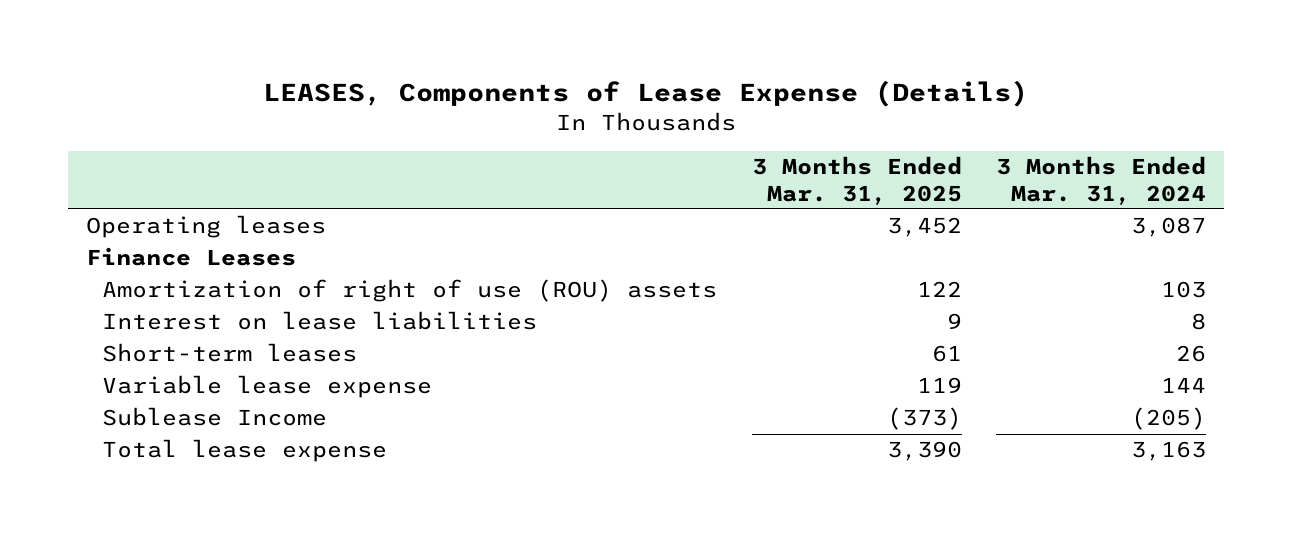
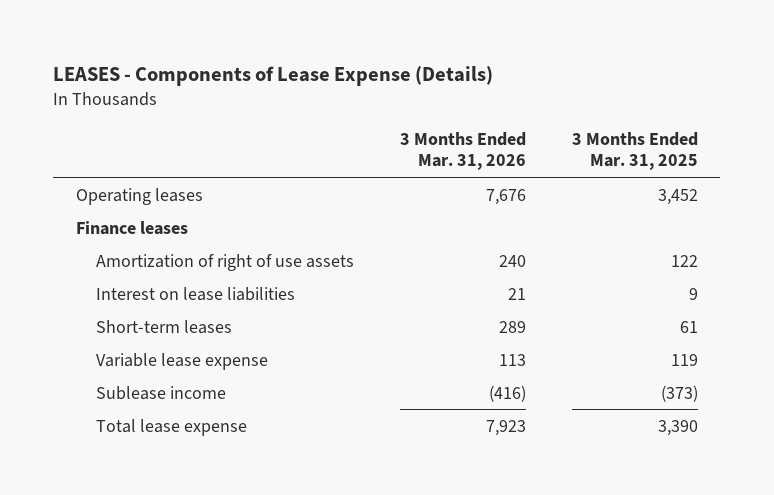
- LEASES, Components of Lease Expense (Details)
+ LEASES - Components of Lease Expense (Details)
- | 3 Months Ended Mar. 31, 2025 | 3 Months Ended Mar. 31, 2024
+ | 3 Months Ended Mar. 31, 2026 | 3 Months Ended Mar. 31, 2025
- Finance Leases
- Amortization of right of use (ROU) assets | 122 | 103
+ Finance leases
+ Amortization of right of use assets | 240 | 122
- Sublease Income | (373) | (205)
+ Sublease income | (416) | (373)

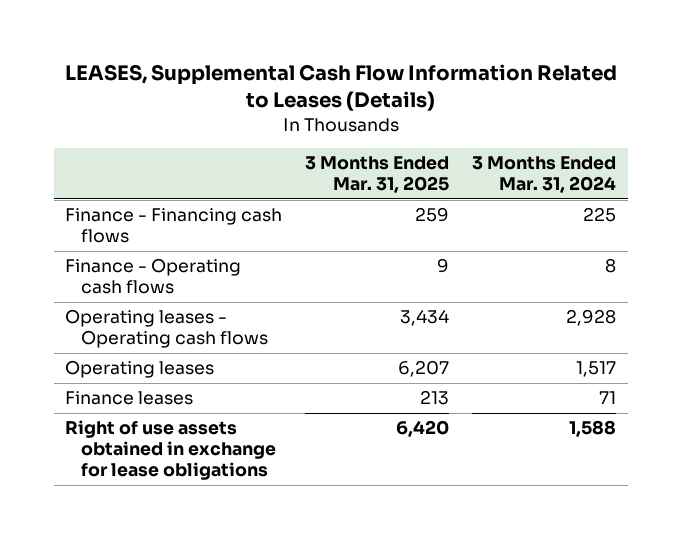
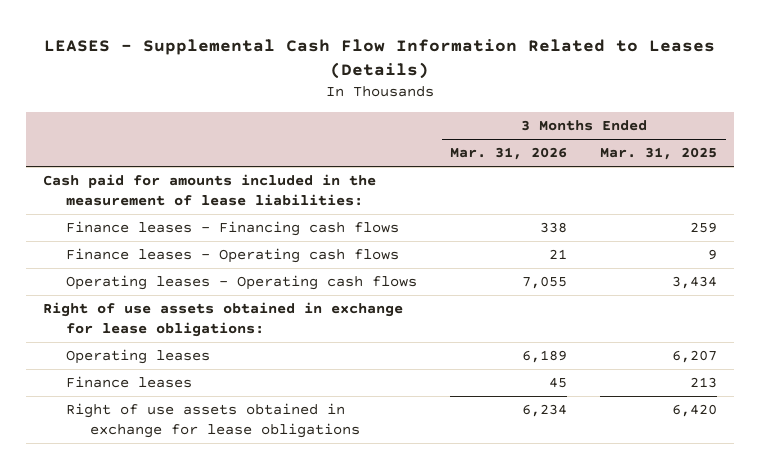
- LEASES, Supplemental Cash Flow Information Related to Leases (Details)
+ LEASES - Supplemental Cash Flow Information Related to Leases (Details)
- | 3 Months Ended Mar. 31, 2025 | 3 Months Ended Mar. 31, 2024
+ | 3 Months Ended Mar. 31, 2026 | 3 Months Ended Mar. 31, 2025
- Finance - Financing cash flows | 259 | 225
- Finance - Operating cash flows | 9 | 8
+ Cash paid for amounts included in the measurement of lease liabilities:
+ Finance leases - Financing cash flows | 338 | 259
+ Finance leases - Operating cash flows | 21 | 9
+ Right of use assets obtained in exchange for lease obligations:

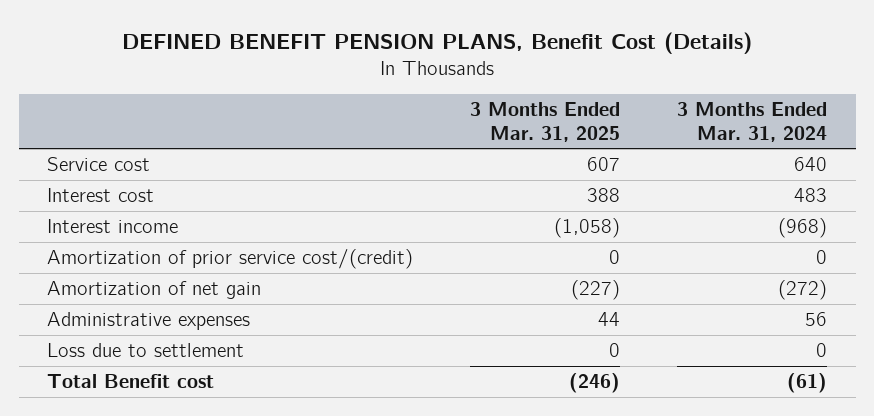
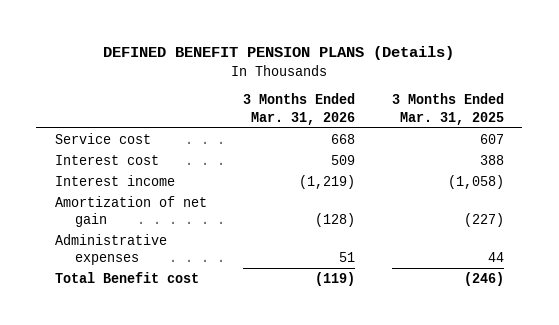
- DEFINED BENEFIT PENSION PLANS, Benefit Cost (Details)
+ DEFINED BENEFIT PENSION PLANS (Details)
- | 3 Months Ended Mar. 31, 2025 | 3 Months Ended Mar. 31, 2024
+ | 3 Months Ended Mar. 31, 2026 | 3 Months Ended Mar. 31, 2025
- Amortization of prior service cost/(credit) | 0 | 0
- Loss due to settlement | 0 | 0

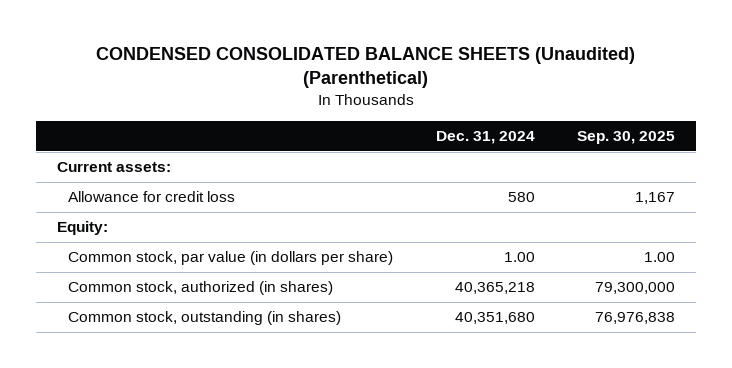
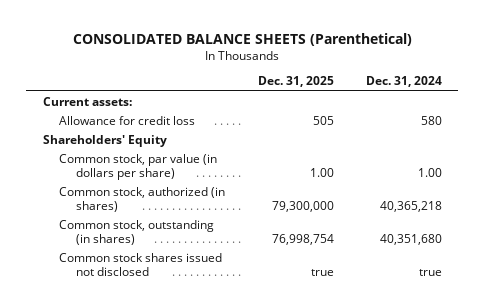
- CONDENSED CONSOLIDATED BALANCE SHEETS (Unaudited) (Parenthetical)
+ CONSOLIDATED BALANCE SHEETS (Parenthetical)
- | Dec. 31, 2024 | Sep. 30, 2025
+ | Dec. 31, 2025 | Dec. 31, 2024
- Equity:
+ Shareholders' Equity
+ Common stock shares issued not disclosed | true | true

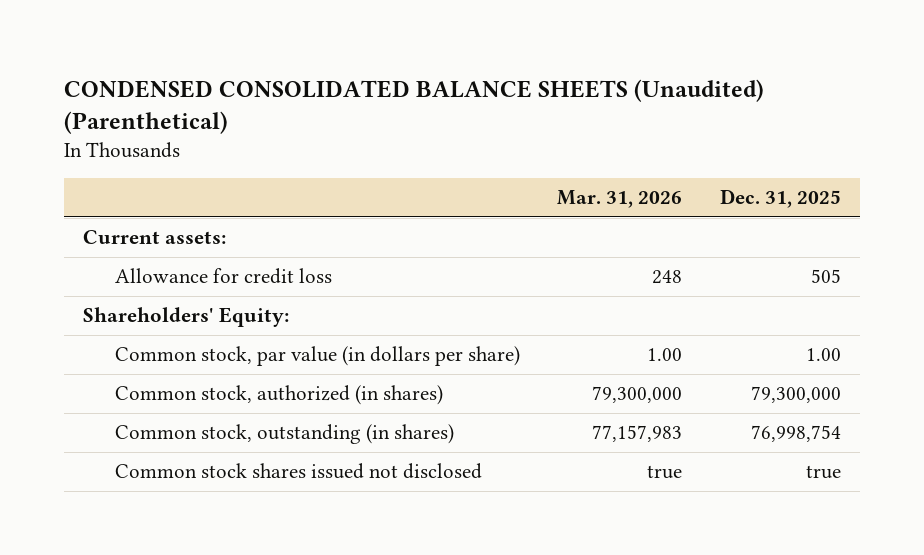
- CONSOLIDATED BALANCE SHEETS (Parenthetical)
+ CONDENSED CONSOLIDATED BALANCE SHEETS (Unaudited) (Parenthetical)
- | Dec. 31, 2025 | Dec. 31, 2024
+ | Mar. 31, 2026 | Dec. 31, 2025
- Shareholders' Equity
+ Shareholders' Equity:

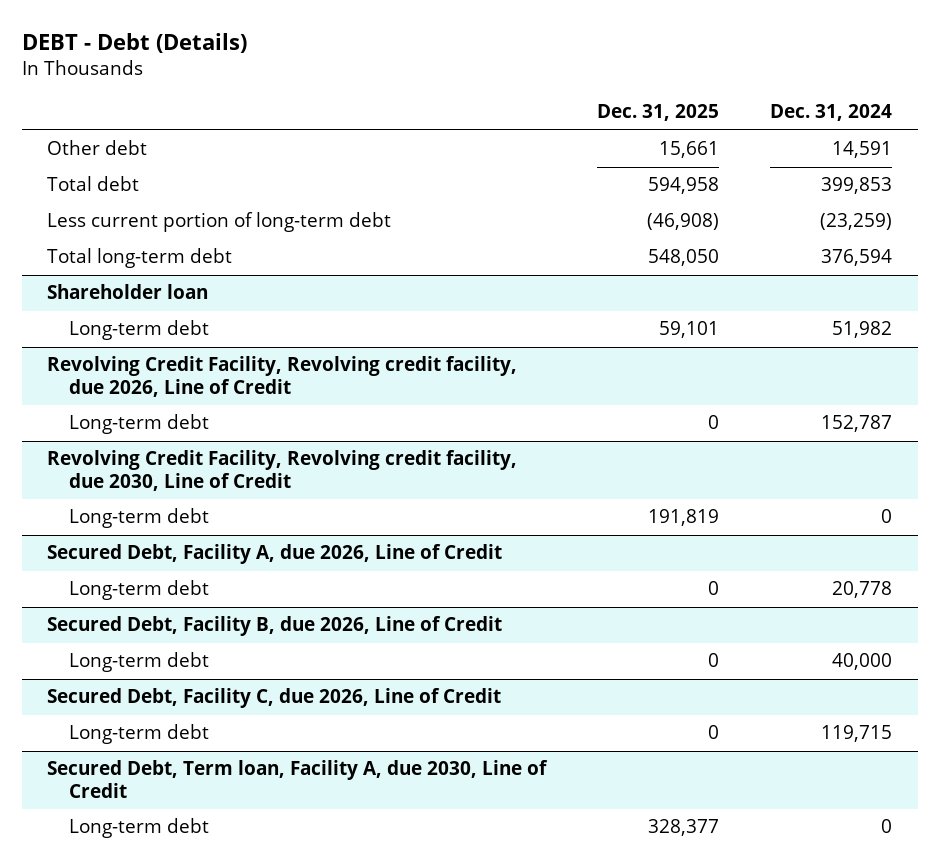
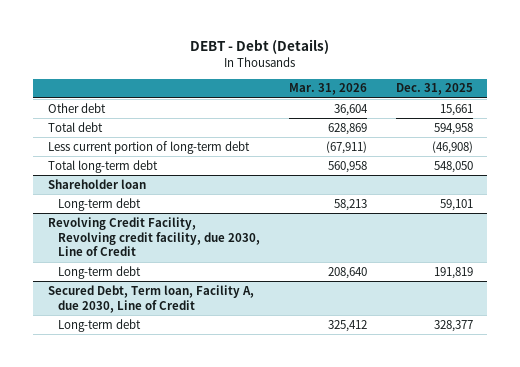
- | Dec. 31, 2025 | Dec. 31, 2024
+ | Mar. 31, 2026 | Dec. 31, 2025
- Revolving Credit Facility, Revolving credit facility, due 2026, Line of Credit
- Long-term debt | 0 | 152,787
- Secured Debt, Facility A, due 2026, Line of Credit
- Long-term debt | 0 | 20,778
- Secured Debt, Facility B, due 2026, Line of Credit
- Long-term debt | 0 | 40,000
- Secured Debt, Facility C, due 2026, Line of Credit
- Long-term debt | 0 | 119,715

